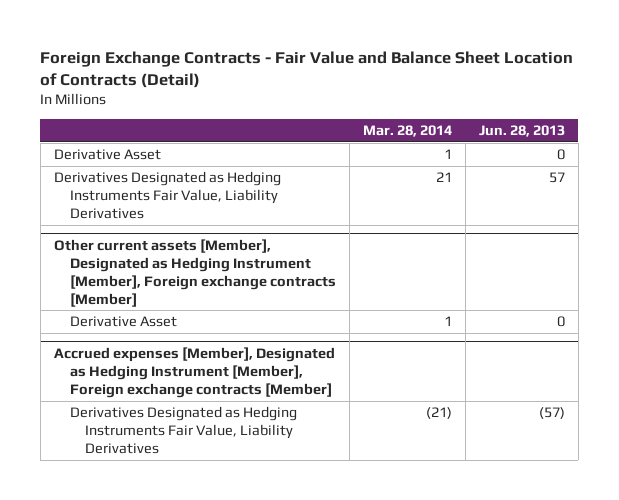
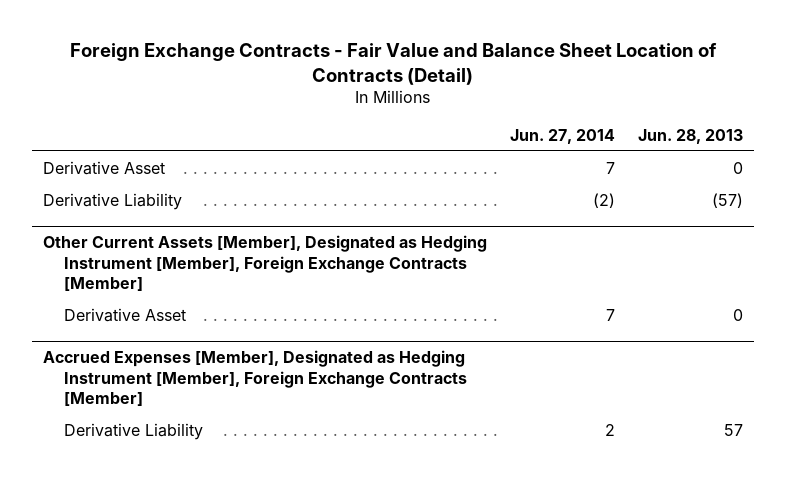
- | Mar. 28, 2014 | Jun. 28, 2013
+ | Jun. 27, 2014 | Jun. 28, 2013
- Derivatives Designated as Hedging Instruments Fair Value, Liability Derivatives | 21 | 57
- Other current assets [Member], Designated as Hedging Instrument [Member], Foreign exchange contracts [Member]
+ Derivative Liability | (2) | (57)
+ Other Current Assets [Member], Designated as Hedging Instrument [Member], Foreign Exchange Contracts [Member]
- Accrued expenses [Member], Designated as Hedging Instrument [Member], Foreign exchange contracts [Member]
- Derivatives Designated as Hedging Instruments Fair Value, Liability Derivatives | (21) | (57)
+ Accrued Expenses [Member], Designated as Hedging Instrument [Member], Foreign Exchange Contracts [Member]
+ Derivative Liability | 2 | 57

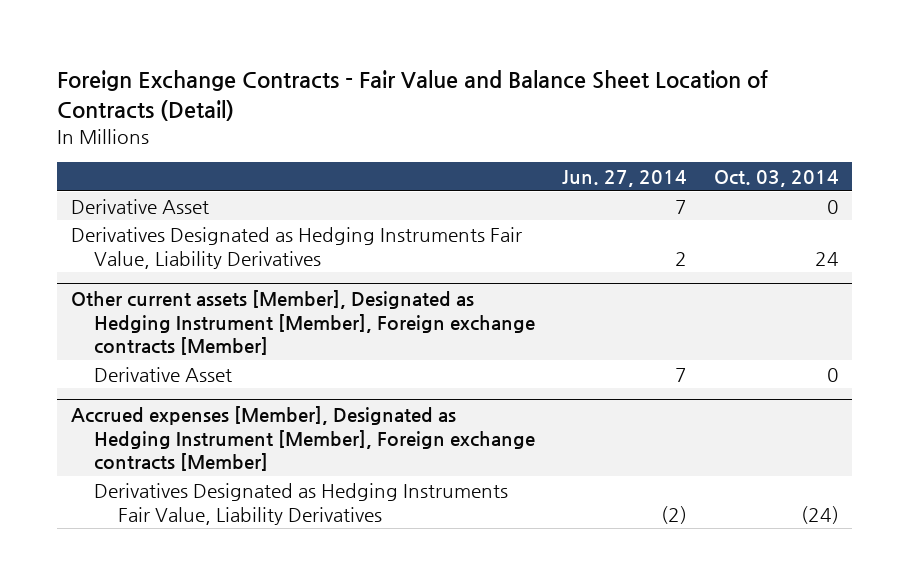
- | Jun. 27, 2014 | Jun. 28, 2013
+ | Jun. 27, 2014 | Oct. 03, 2014
- Derivative Liability | (2) | (57)
- Other Current Assets [Member], Designated as Hedging Instrument [Member], Foreign Exchange Contracts [Member]
+ Derivatives Designated as Hedging Instruments Fair Value, Liability Derivatives | 2 | 24
+ Other current assets [Member], Designated as Hedging Instrument [Member], Foreign exchange contracts [Member]
- Accrued Expenses [Member], Designated as Hedging Instrument [Member], Foreign Exchange Contracts [Member]
- Derivative Liability | 2 | 57
+ Accrued expenses [Member], Designated as Hedging Instrument [Member], Foreign exchange contracts [Member]
+ Derivatives Designated as Hedging Instruments Fair Value, Liability Derivatives | (2) | (24)

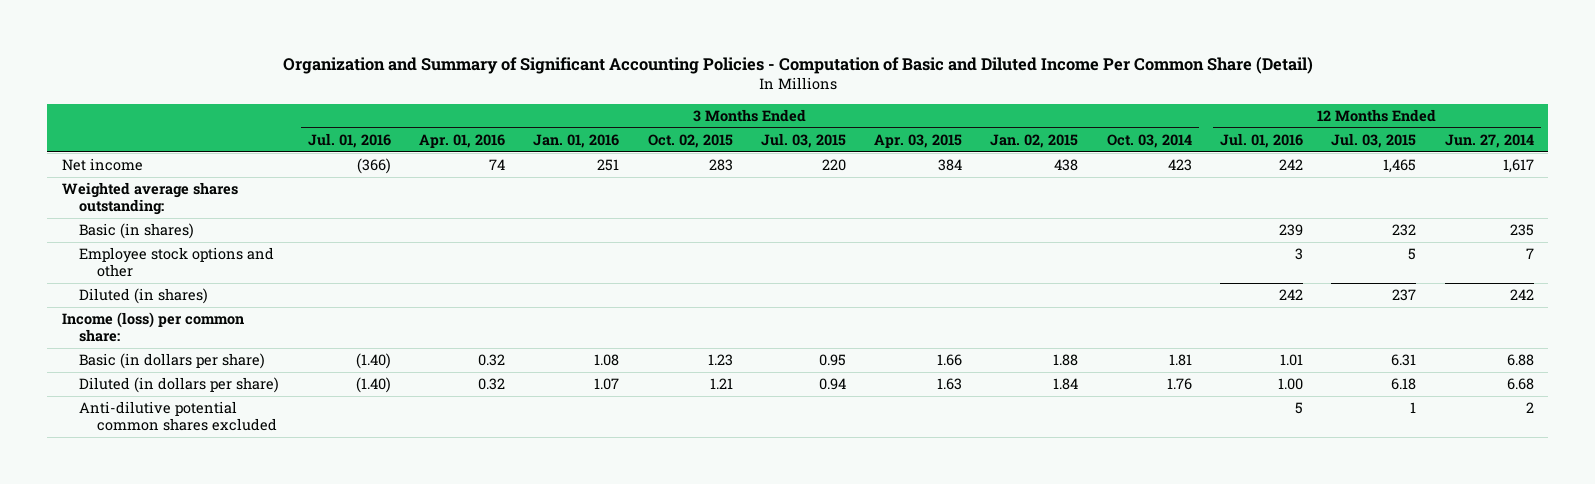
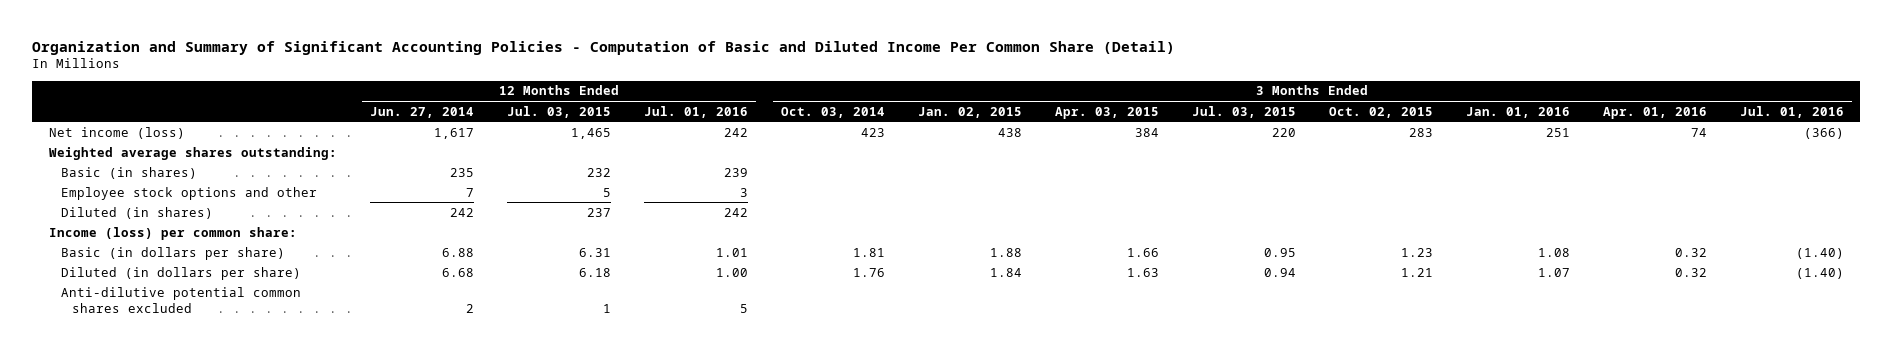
- | 3 Months Ended Jul. 01, 2016 | 3 Months Ended Apr. 01, 2016 | 3 Months Ended Jan. 01, 2016 | 3 Months Ended Oct. 02, 2015 | 3 Months Ended Jul. 03, 2015 | 3 Months Ended Apr. 03, 2015 | 3 Months Ended Jan. 02, 2015 | 3 Months Ended Oct. 03, 2014 | 12 Months Ended Jul. 01, 2016 | 12 Months Ended Jul. 03, 2015 | 12 Months Ended Jun. 27, 2014
+ | 12 Months Ended Jun. 27, 2014 | 12 Months Ended Jul. 03, 2015 | 12 Months Ended Jul. 01, 2016 | 3 Months Ended Oct. 03, 2014 | 3 Months Ended Jan. 02, 2015 | 3 Months Ended Apr. 03, 2015 | 3 Months Ended Jul. 03, 2015 | 3 Months Ended Oct. 02, 2015 | 3 Months Ended Jan. 01, 2016 | 3 Months Ended Apr. 01, 2016 | 3 Months Ended Jul. 01, 2016
- Net income | (366) | 74 | 251 | 283 | 220 | 384 | 438 | 423 | 242 | 1,465 | 1,617
+ Net income (loss) | 1,617 | 1,465 | 242 | 423 | 438 | 384 | 220 | 283 | 251 | 74 | (366)

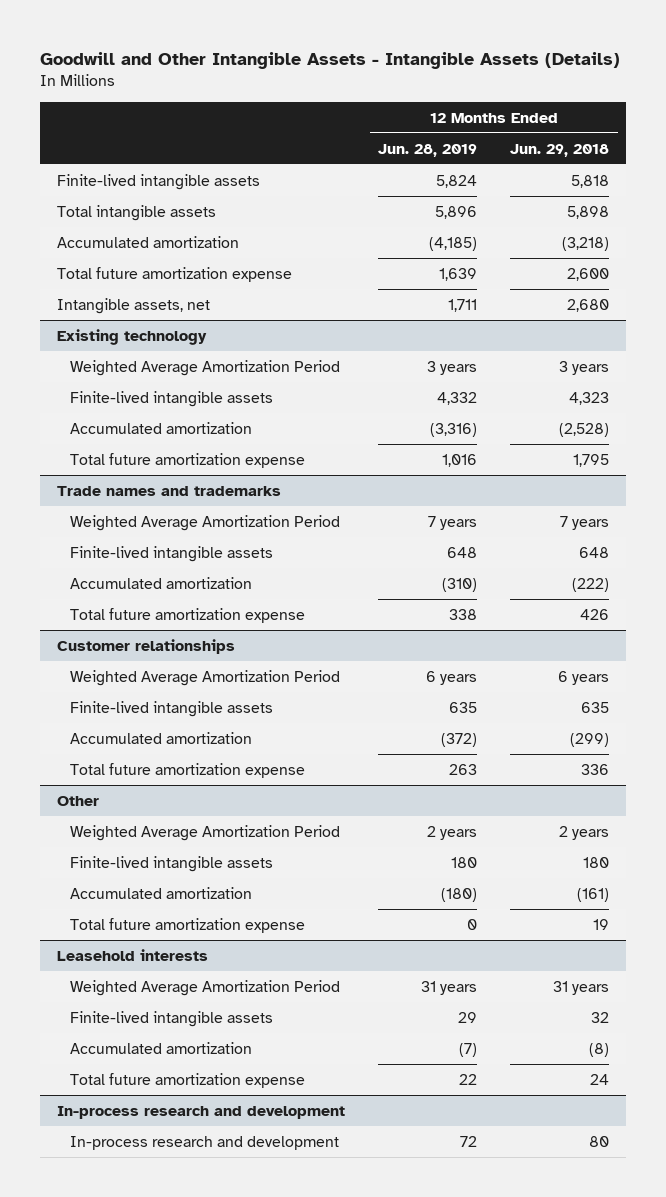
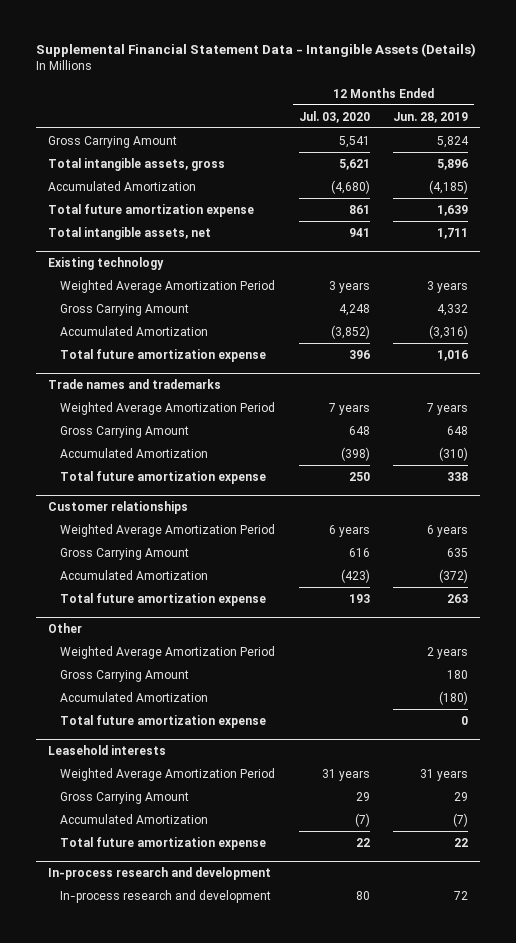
- Goodwill and Other Intangible Assets - Intangible Assets (Details)
+ Supplemental Financial Statement Data - Intangible Assets (Details)
- | 12 Months Ended Jun. 28, 2019 | 12 Months Ended Jun. 29, 2018
+ | 12 Months Ended Jul. 03, 2020 | 12 Months Ended Jun. 28, 2019
- Finite-lived intangible assets | 5,824 | 5,818
- Total intangible assets | 5,896 | 5,898
- Accumulated amortization | (4,185) | (3,218)
+ Gross Carrying Amount | 5,541 | 5,824
+ Total intangible assets, gross | 5,621 | 5,896
+ Accumulated Amortization | (4,680) | (4,185)
- Intangible assets, net | 1,711 | 2,680
+ Total intangible assets, net | 941 | 1,711
@ Existing technology
- Finite-lived intangible assets | 4,332 | 4,323
- Accumulated amortization | (3,316) | (2,528)
+ Gross Carrying Amount | 4,248 | 4,332
+ Accumulated Amortization | (3,852) | (3,316)
@ Trade names and trademarks
- Finite-lived intangible assets | 648 | 648
- Accumulated amortization | (310) | (222)
+ Gross Carrying Amount | 648 | 648
+ Accumulated Amortization | (398) | (310)
@ Customer relationships
- Finite-lived intangible assets | 635 | 635
- Accumulated amortization | (372) | (299)
+ Gross Carrying Amount | 616 | 635
+ Accumulated Amortization | (423) | (372)
@ Other
- Finite-lived intangible assets | 180 | 180
- Accumulated amortization | (180) | (161)
+ Gross Carrying Amount | | 180
+ Accumulated Amortization | | (180)
@ Leasehold interests
- Finite-lived intangible assets | 29 | 32
- Accumulated amortization | (7) | (8)
+ Gross Carrying Amount | 29 | 29
+ Accumulated Amortization | (7) | (7)

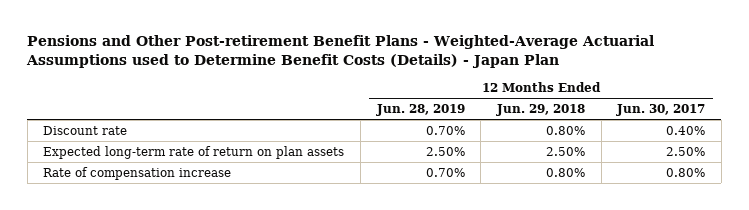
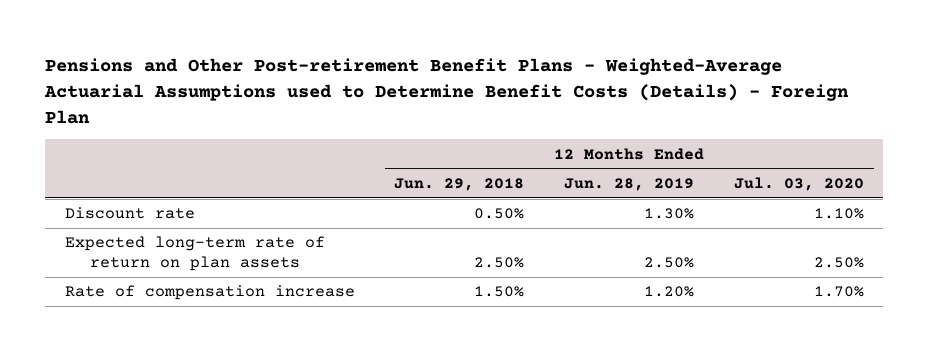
- Pensions and Other Post-retirement Benefit Plans - Weighted-Average Actuarial Assumptions used to Determine Benefit Costs (Details) - Japan Plan
+ Pensions and Other Post-retirement Benefit Plans - Weighted-Average Actuarial Assumptions used to Determine Benefit Costs (Details) - Foreign Plan
- | 12 Months Ended Jun. 28, 2019 | 12 Months Ended Jun. 29, 2018 | 12 Months Ended Jun. 30, 2017
+ | 12 Months Ended Jun. 29, 2018 | 12 Months Ended Jun. 28, 2019 | 12 Months Ended Jul. 03, 2020
- Discount rate | 0.70% | 0.80% | 0.40%
+ Discount rate | 0.50% | 1.30% | 1.10%
- Rate of compensation increase | 0.70% | 0.80% | 0.80%
+ Rate of compensation increase | 1.50% | 1.20% | 1.70%

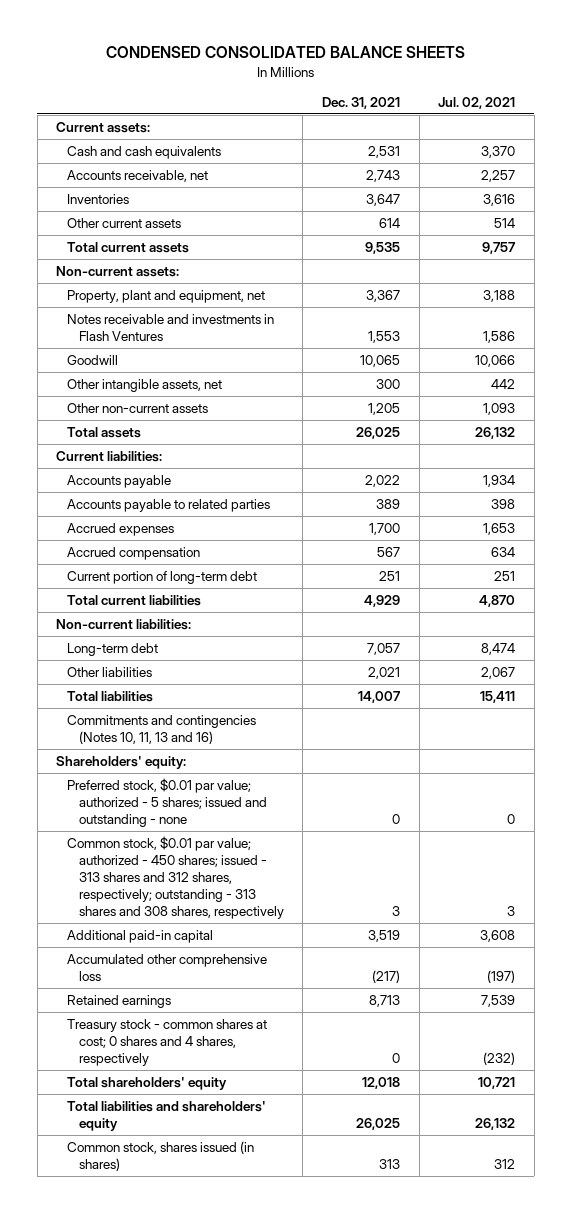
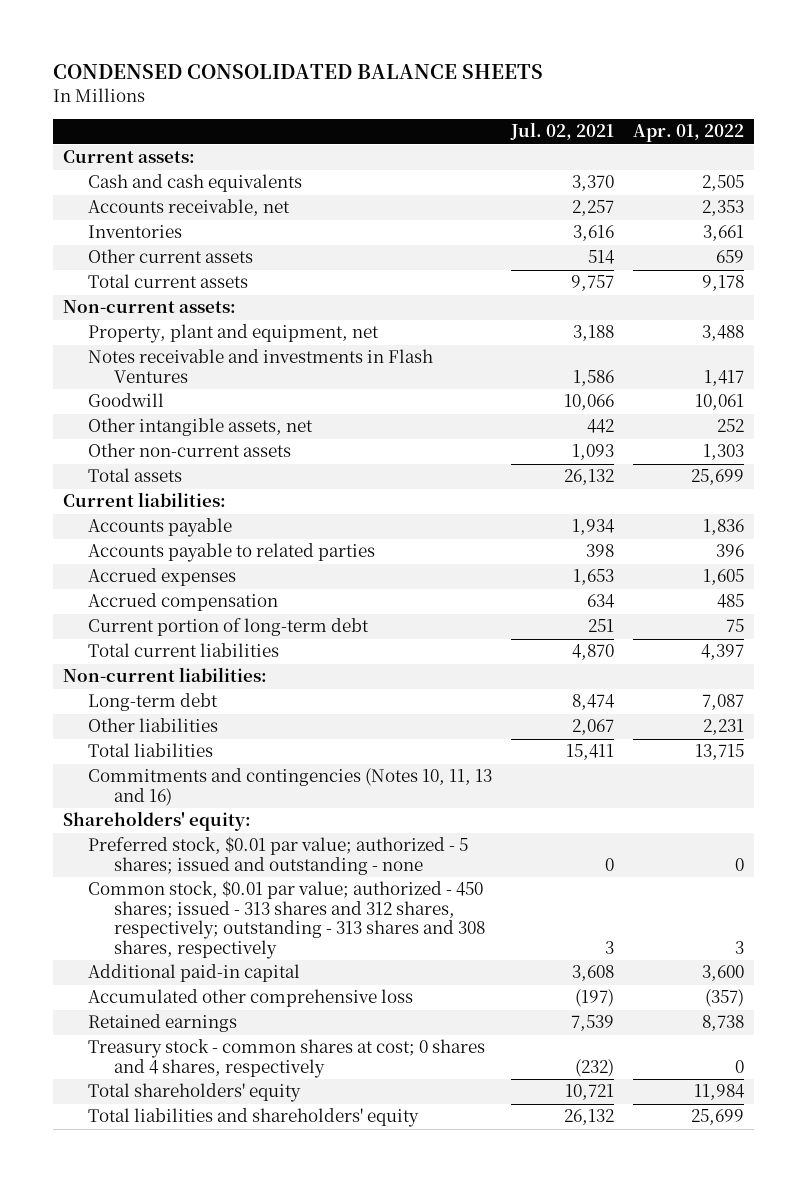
- | Dec. 31, 2021 | Jul. 02, 2021
+ | Jul. 02, 2021 | Apr. 01, 2022
- Common stock, shares issued (in shares) | 313 | 312

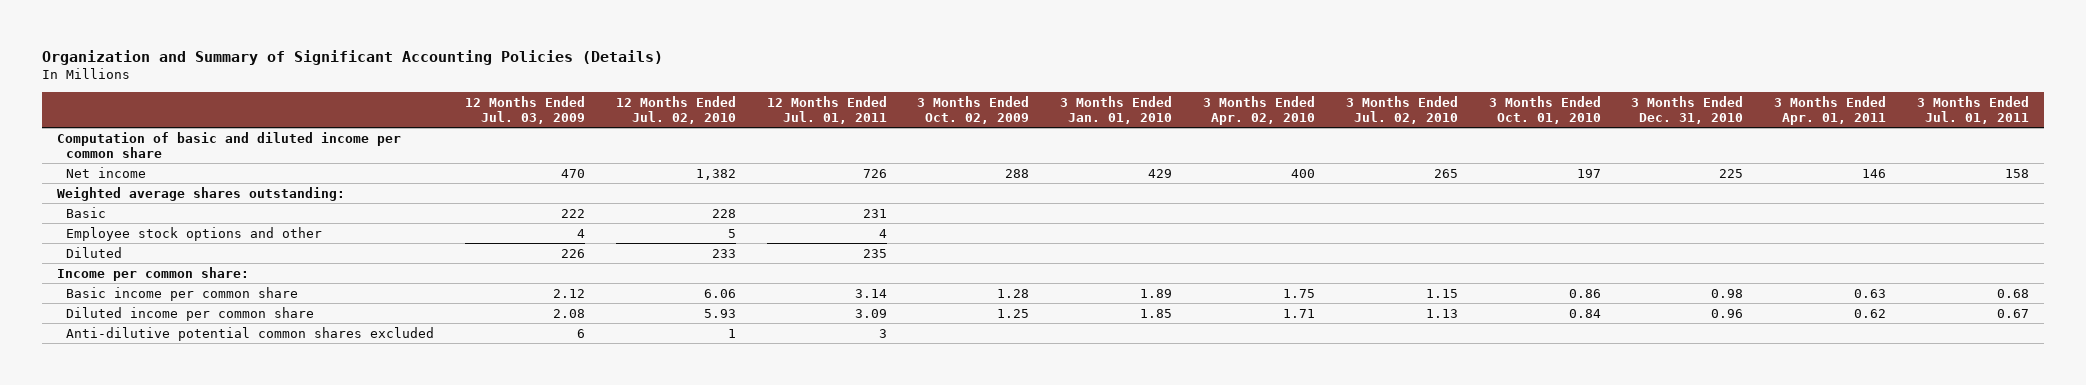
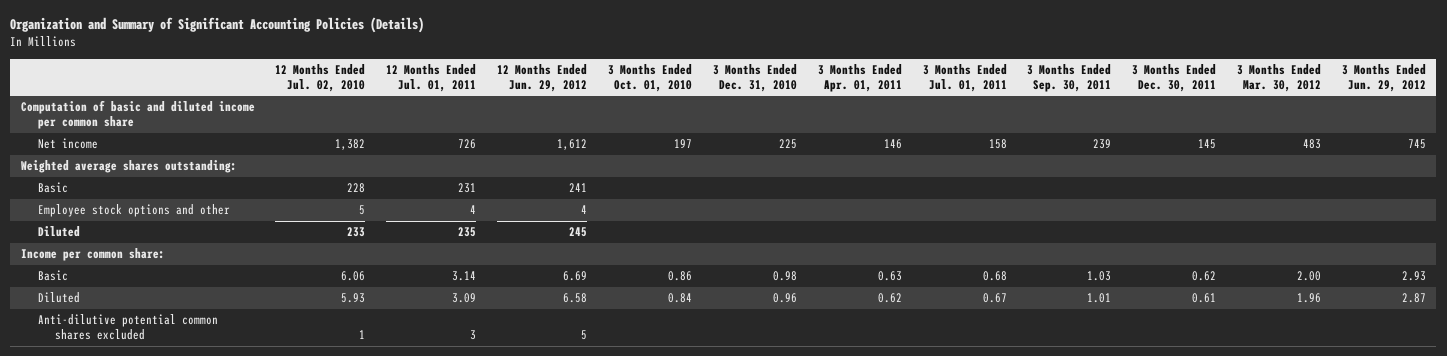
- | 12 Months Ended Jul. 03, 2009 | 12 Months Ended Jul. 02, 2010 | 12 Months Ended Jul. 01, 2011 | 3 Months Ended Oct. 02, 2009 | 3 Months Ended Jan. 01, 2010 | 3 Months Ended Apr. 02, 2010 | 3 Months Ended Jul. 02, 2010 | 3 Months Ended Oct. 01, 2010 | 3 Months Ended Dec. 31, 2010 | 3 Months Ended Apr. 01, 2011 | 3 Months Ended Jul. 01, 2011
+ | 12 Months Ended Jul. 02, 2010 | 12 Months Ended Jul. 01, 2011 | 12 Months Ended Jun. 29, 2012 | 3 Months Ended Oct. 01, 2010 | 3 Months Ended Dec. 31, 2010 | 3 Months Ended Apr. 01, 2011 | 3 Months Ended Jul. 01, 2011 | 3 Months Ended Sep. 30, 2011 | 3 Months Ended Dec. 30, 2011 | 3 Months Ended Mar. 30, 2012 | 3 Months Ended Jun. 29, 2012
- Basic income per common share | 2.12 | 6.06 | 3.14 | 1.28 | 1.89 | 1.75 | 1.15 | 0.86 | 0.98 | 0.63 | 0.68
- Diluted income per common share | 2.08 | 5.93 | 3.09 | 1.25 | 1.85 | 1.71 | 1.13 | 0.84 | 0.96 | 0.62 | 0.67
+ Basic | 6.06 | 3.14 | 6.69 | 0.86 | 0.98 | 0.63 | 0.68 | 1.03 | 0.62 | 2.00 | 2.93
+ Diluted | 5.93 | 3.09 | 6.58 | 0.84 | 0.96 | 0.62 | 0.67 | 1.01 | 0.61 | 1.96 | 2.87

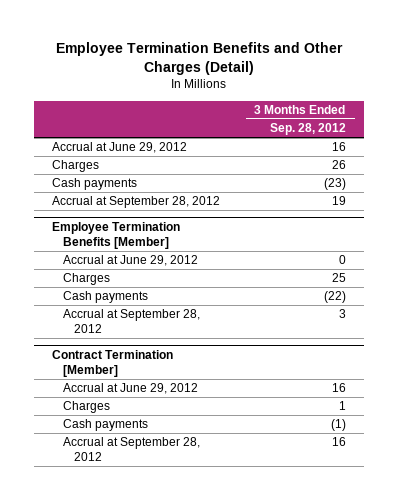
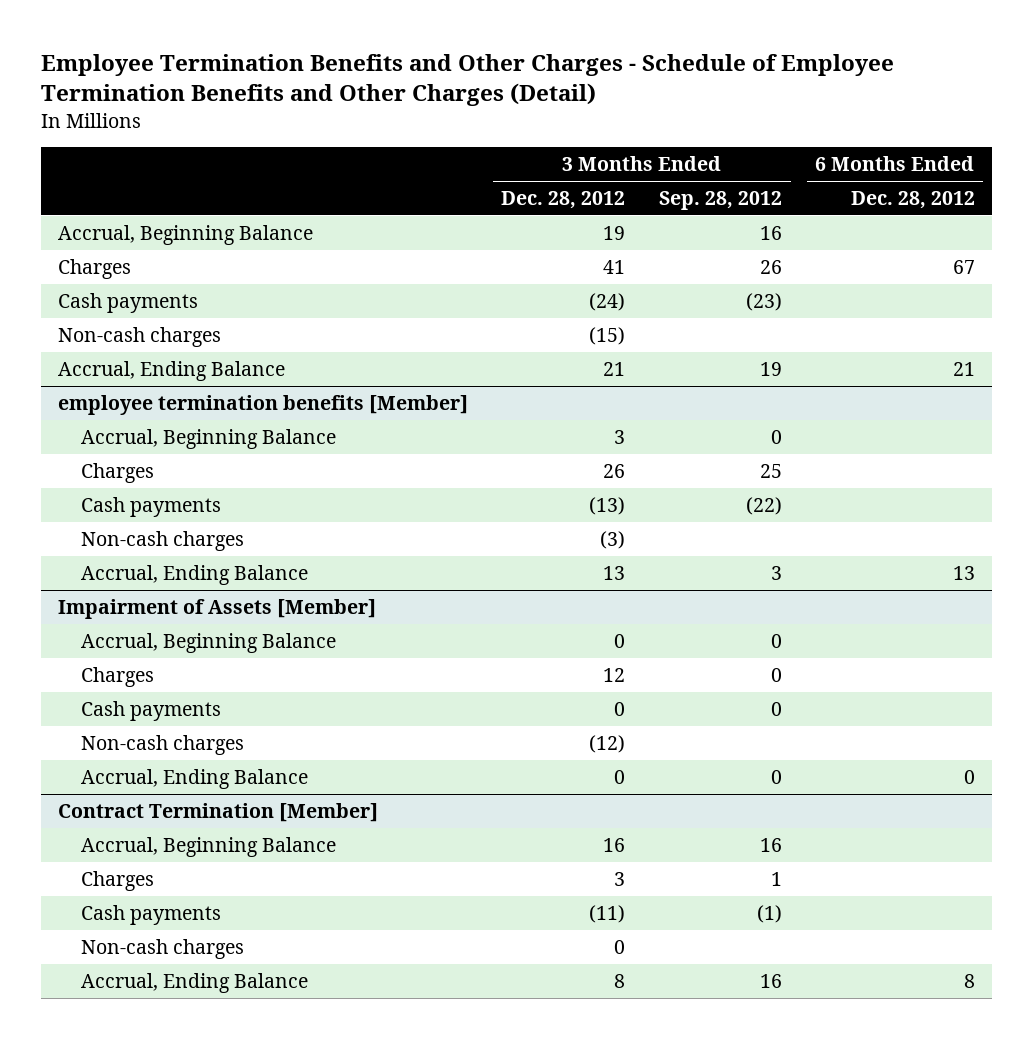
- Employee Termination Benefits and Other Charges (Detail)
+ Employee Termination Benefits and Other Charges - Schedule of Employee Termination Benefits and Other Charges (Detail)
- | 3 Months Ended Sep. 28, 2012
+ | 3 Months Ended Dec. 28, 2012 | 3 Months Ended Sep. 28, 2012 | 6 Months Ended Dec. 28, 2012
- Accrual at June 29, 2012 | 16
+ Accrual, Beginning Balance | 19 | 16 |
- Accrual at September 28, 2012 | 19
- Employee Termination Benefits [Member]
- Accrual at June 29, 2012 | 0
+ Non-cash charges | (15) | |
+ Accrual, Ending Balance | 21 | 19 | 21
+ employee termination benefits [Member]
+ Accrual, Beginning Balance | 3 | 0 |
- Accrual at September 28, 2012 | 3
+ Non-cash charges | (3) | |
+ Accrual, Ending Balance | 13 | 3 | 13
+ Impairment of Assets [Member]
+ Accrual, Beginning Balance | 0 | 0 |
+ Charges | 12 | 0 |
+ Cash payments | 0 | 0 |
+ Non-cash charges | (12) | |
+ Accrual, Ending Balance | 0 | 0 | 0
@ Contract Termination [Member]
- Accrual at June 29, 2012 | 16
+ Accrual, Beginning Balance | 16 | 16 |
- Accrual at September 28, 2012 | 16
+ Non-cash charges | 0 | |
+ Accrual, Ending Balance | 8 | 16 | 8

